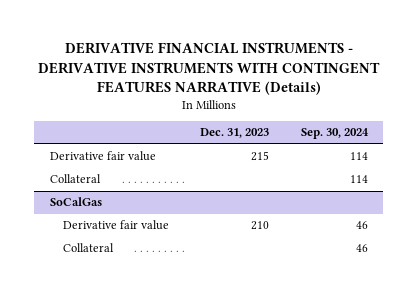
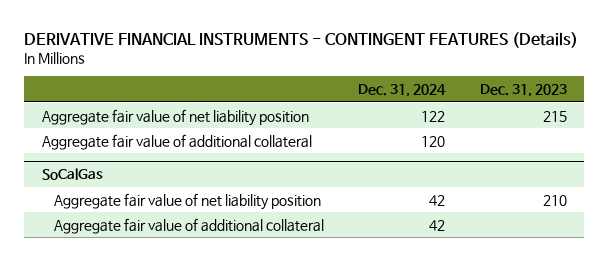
- DERIVATIVE FINANCIAL INSTRUMENTS - DERIVATIVE INSTRUMENTS WITH CONTINGENT FEATURES NARRATIVE (Details)
+ DERIVATIVE FINANCIAL INSTRUMENTS - CONTINGENT FEATURES (Details)
- | Dec. 31, 2023 | Sep. 30, 2024
+ | Dec. 31, 2024 | Dec. 31, 2023
- Derivative fair value | 215 | 114
- Collateral | | 114
+ Aggregate fair value of net liability position | 122 | 215
+ Aggregate fair value of additional collateral | 120 |
@ SoCalGas
- Derivative fair value | 210 | 46
- Collateral | | 46
+ Aggregate fair value of net liability position | 42 | 210
+ Aggregate fair value of additional collateral | 42 |

